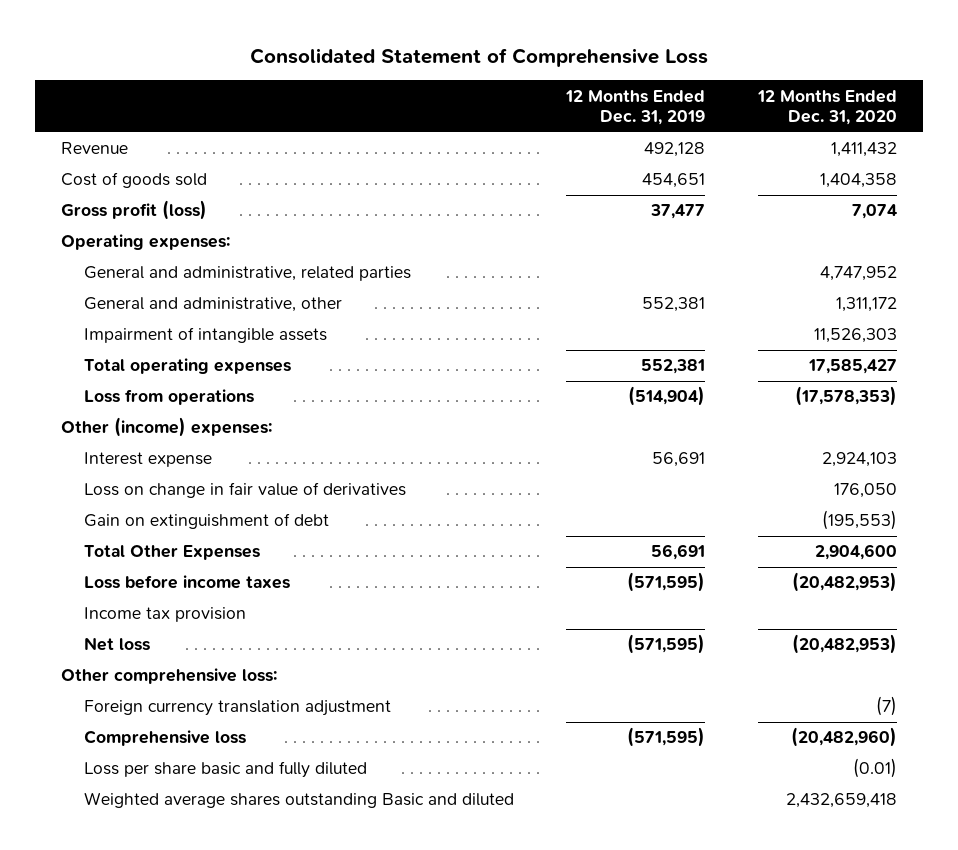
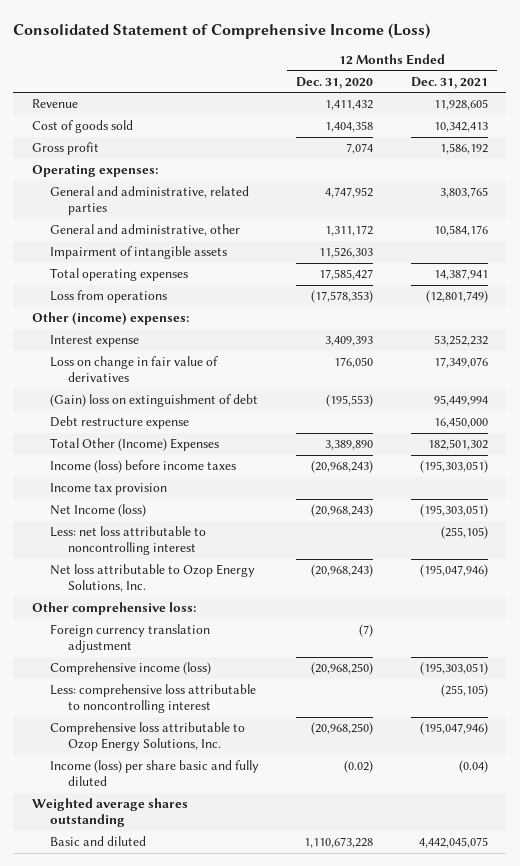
- Consolidated Statement of Comprehensive Loss
+ Consolidated Statement of Comprehensive Income (Loss)
- | 12 Months Ended Dec. 31, 2019 | 12 Months Ended Dec. 31, 2020
+ | 12 Months Ended Dec. 31, 2020 | 12 Months Ended Dec. 31, 2021
- Gross profit (loss) | 37,477 | 7,074
+ Gross profit | 7,074 | 1,586,192
- Interest expense | 56,691 | 2,924,103
+ Interest expense | 3,409,393 | 53,252,232
- Gain on extinguishment of debt | | (195,553)
- Total Other Expenses | 56,691 | 2,904,600
- Loss before income taxes | (571,595) | (20,482,953)
+ (Gain) loss on extinguishment of debt | (195,553) | 95,449,994
+ Debt restructure expense | | 16,450,000
+ Total Other (Income) Expenses | 3,389,890 | 182,501,302
+ Income (loss) before income taxes | (20,968,243) | (195,303,051)
- Net loss | (571,595) | (20,482,953)
+ Net Income (loss) | (20,968,243) | (195,303,051)
+ Less: net loss attributable to noncontrolling interest | | (255,105)
+ Net loss attributable to Ozop Energy Solutions, Inc. | (20,968,243) | (195,047,946)
- Comprehensive loss | (571,595) | (20,482,960)
- Loss per share basic and fully diluted | | (0.01)
- Weighted average shares outstanding Basic and diluted | | 2,432,659,418
+ Comprehensive income (loss) | (20,968,250) | (195,303,051)
+ Less: comprehensive loss attributable to noncontrolling interest | | (255,105)
+ Comprehensive loss attributable to Ozop Energy Solutions, Inc. | (20,968,250) | (195,047,946)
+ Income (loss) per share basic and fully diluted | (0.02) | (0.04)
+ Weighted average shares outstanding
+ Basic and diluted | 1,110,673,228 | 4,442,045,075

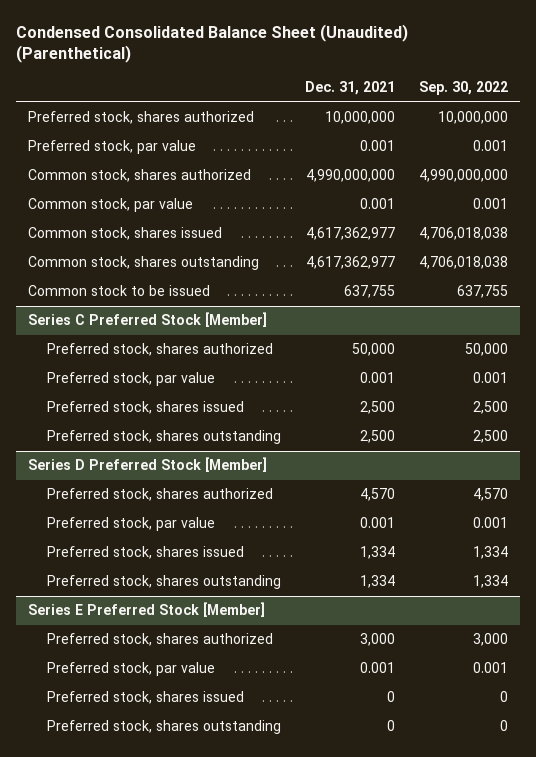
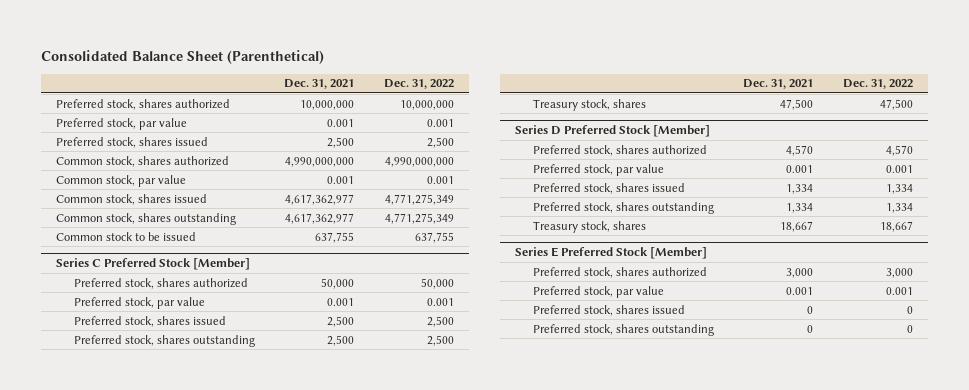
- Condensed Consolidated Balance Sheet (Unaudited) (Parenthetical)
+ Consolidated Balance Sheet (Parenthetical)
- | Dec. 31, 2021 | Sep. 30, 2022
+ | Dec. 31, 2021 | Dec. 31, 2022
+ Preferred stock, shares issued | 2,500 | 2,500
@ Series C Preferred Stock [Member]
+ Treasury stock, shares | 47,500 | 47,500
@ Series D Preferred Stock [Member]
+ Treasury stock, shares | 18,667 | 18,667

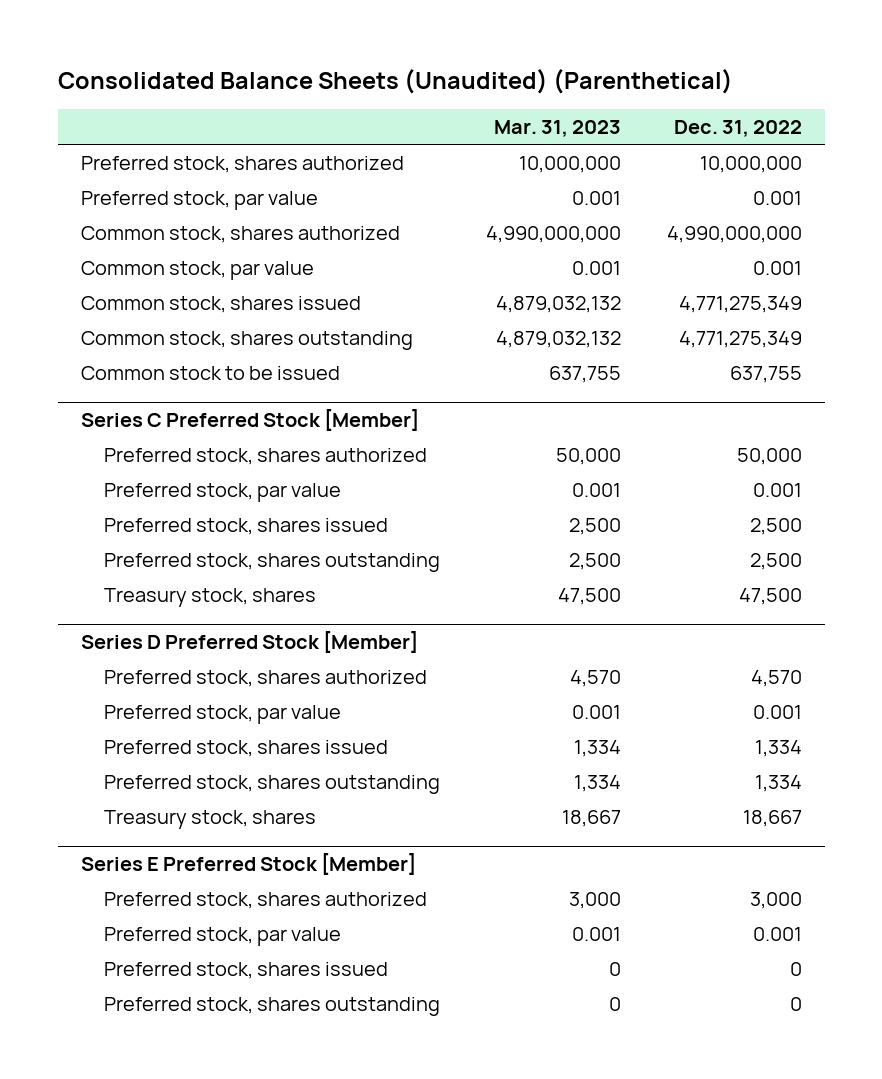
- Consolidated Balance Sheet (Parenthetical)
+ Consolidated Balance Sheets (Unaudited) (Parenthetical)
- | Dec. 31, 2021 | Dec. 31, 2022
+ | Mar. 31, 2023 | Dec. 31, 2022
- Preferred stock, shares issued | 2,500 | 2,500

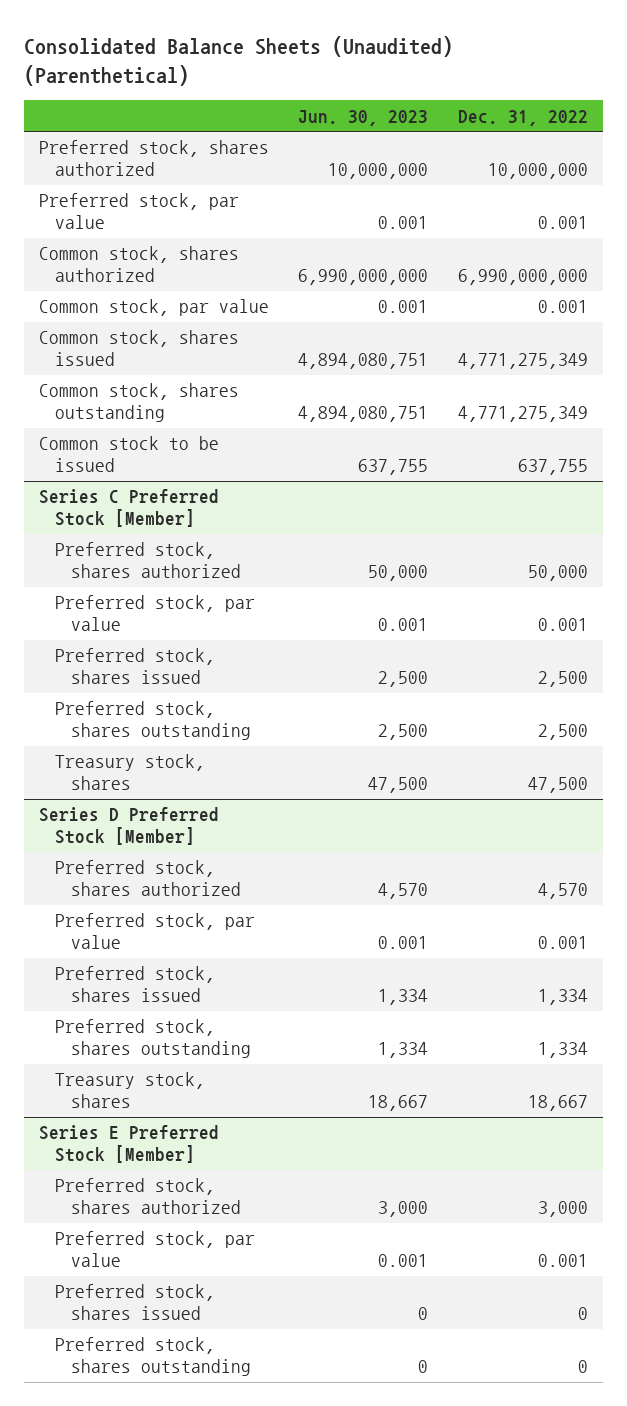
- | Mar. 31, 2023 | Dec. 31, 2022
+ | Jun. 30, 2023 | Dec. 31, 2022
- Common stock, shares authorized | 4,990,000,000 | 4,990,000,000
+ Common stock, shares authorized | 6,990,000,000 | 6,990,000,000

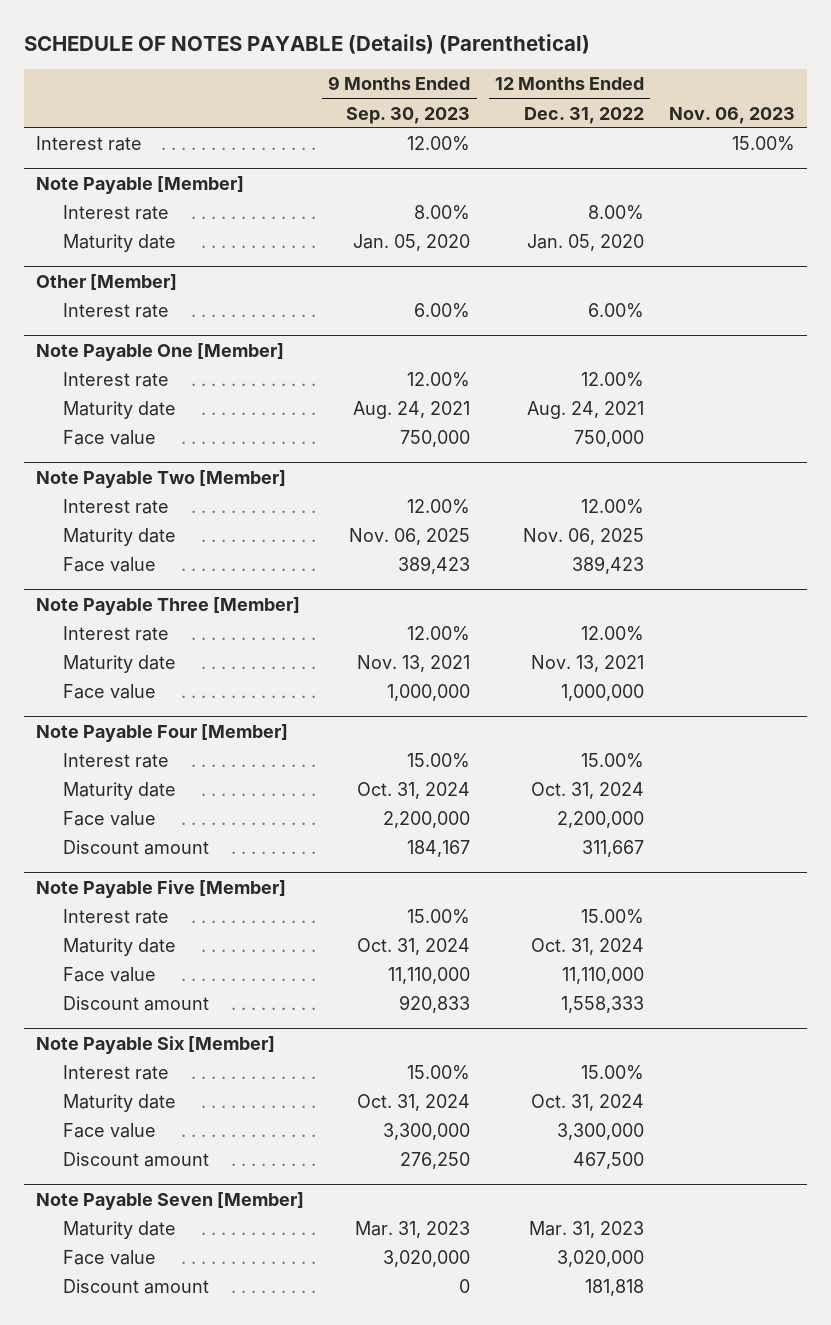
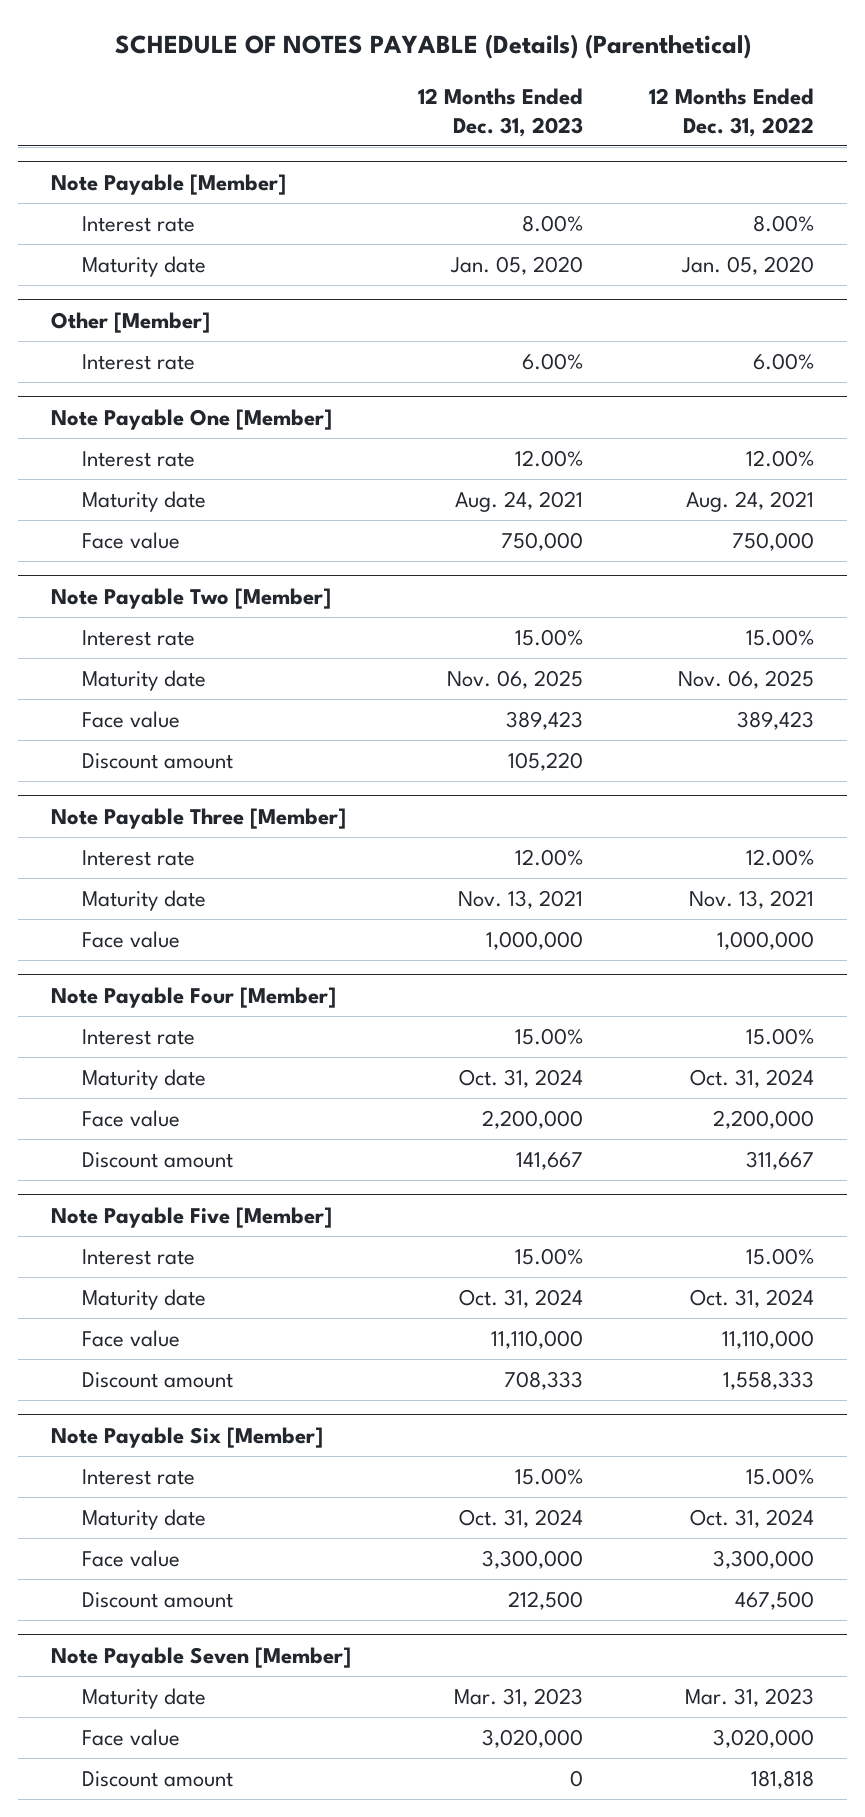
- | 9 Months Ended Sep. 30, 2023 | 12 Months Ended Dec. 31, 2022 | Nov. 06, 2023
+ | 12 Months Ended Dec. 31, 2023 | 12 Months Ended Dec. 31, 2022
- Interest rate | 12.00% | | 15.00%
@ Note Payable Two [Member]
- Interest rate | 12.00% | 12.00% |
+ Interest rate | 15.00% | 15.00%
+ Discount amount | 105,220 |

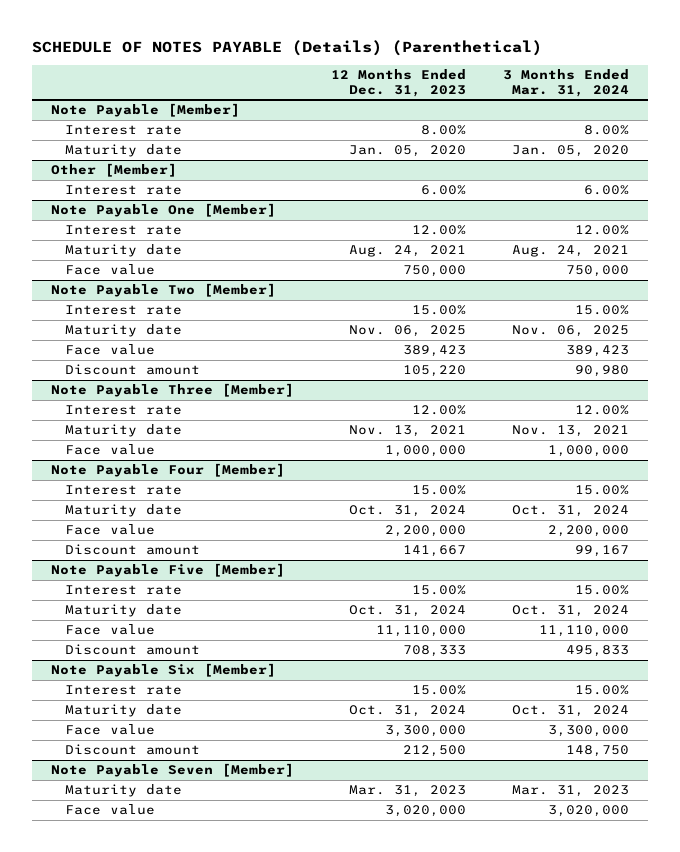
- | 12 Months Ended Dec. 31, 2023 | 12 Months Ended Dec. 31, 2022
+ | 12 Months Ended Dec. 31, 2023 | 3 Months Ended Mar. 31, 2024
@ Note Payable Seven [Member]
- Discount amount | 0 | 181,818

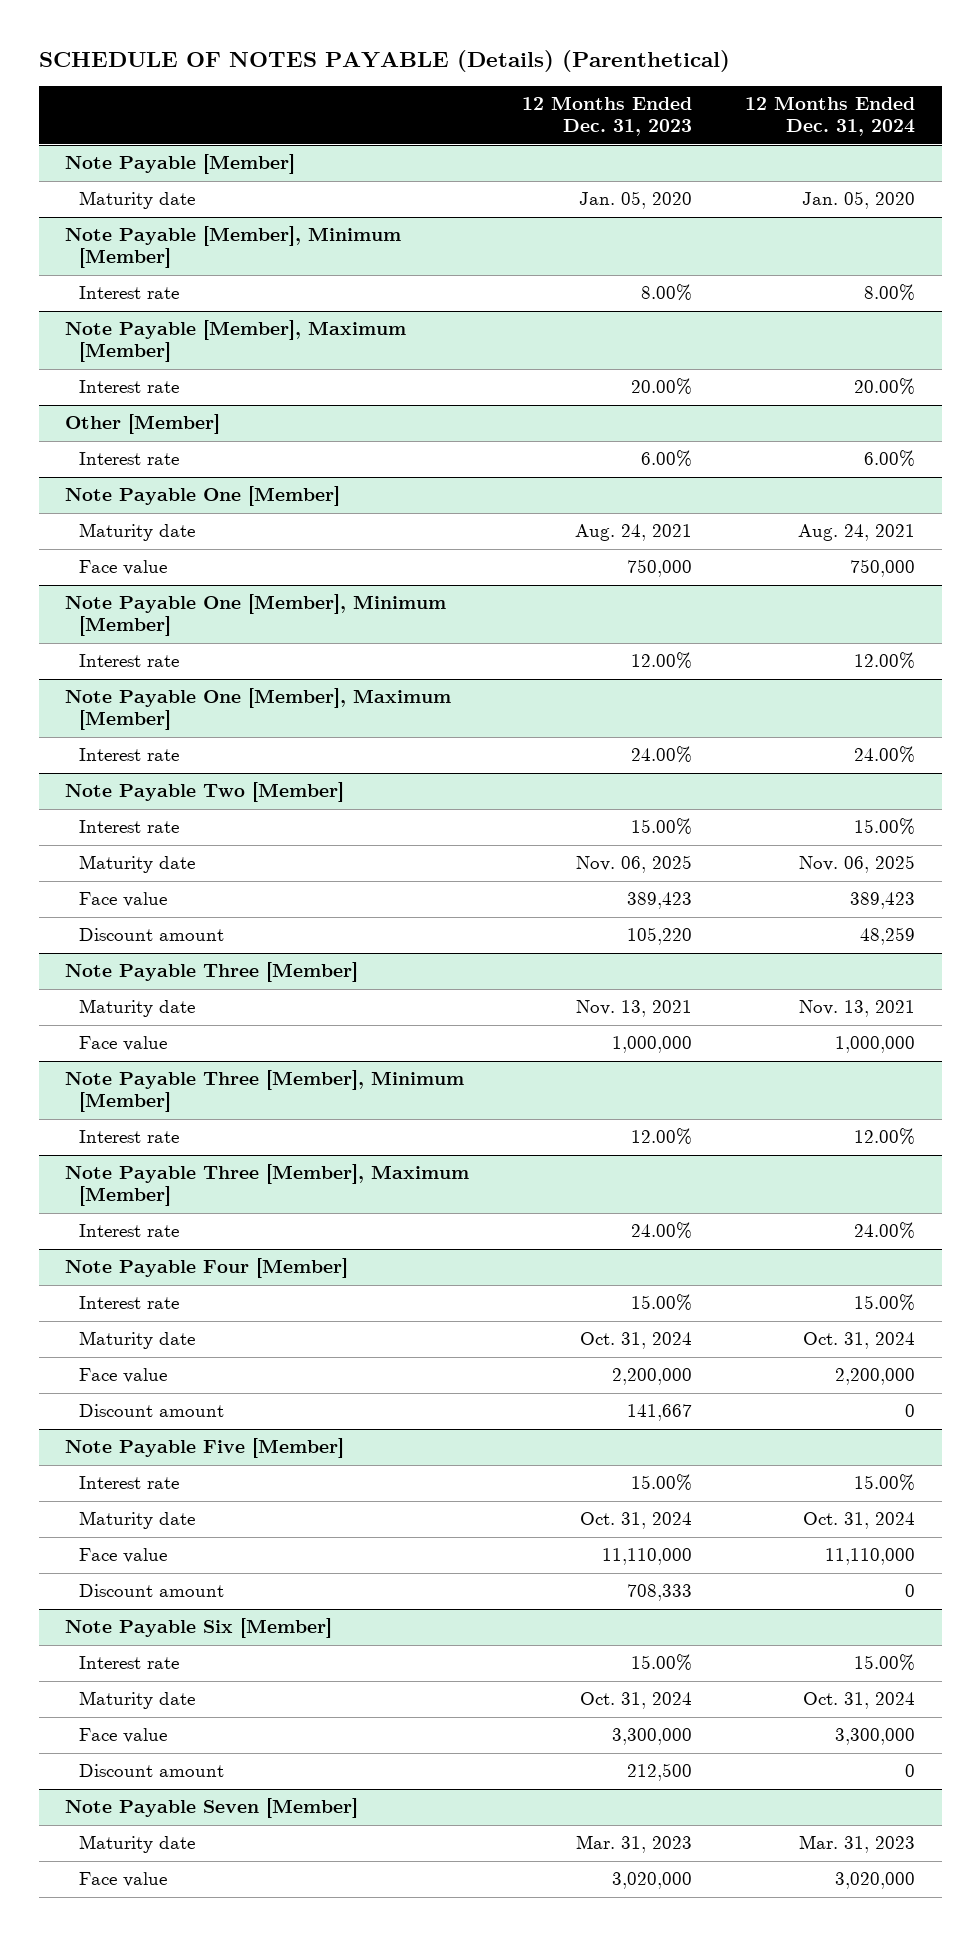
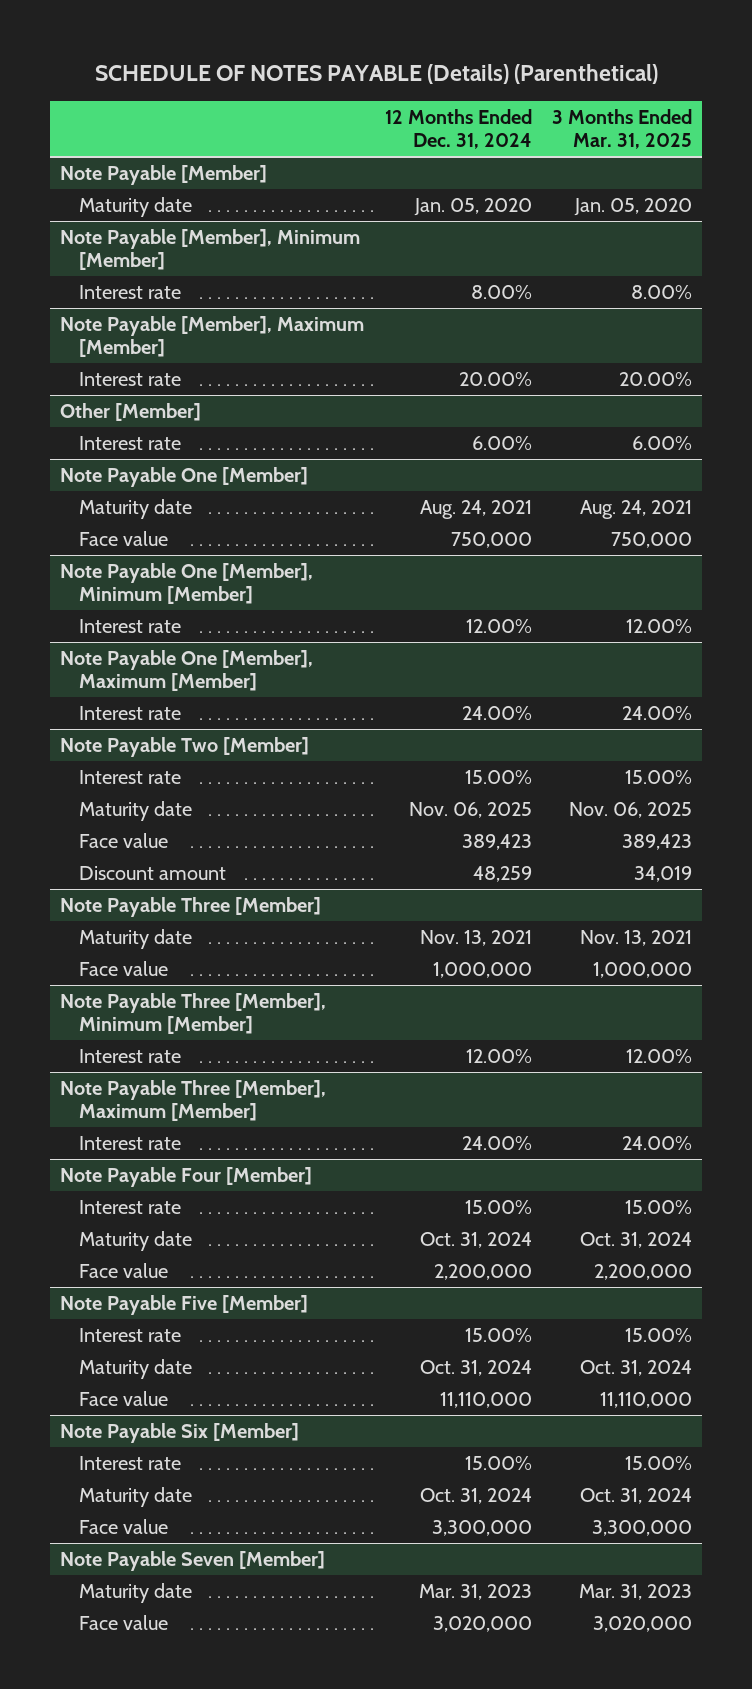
- | 12 Months Ended Dec. 31, 2023 | 12 Months Ended Dec. 31, 2024
+ | 12 Months Ended Dec. 31, 2024 | 3 Months Ended Mar. 31, 2025
@ Note Payable Four [Member]
- Discount amount | 141,667 | 0
@ Note Payable Five [Member]
- Discount amount | 708,333 | 0
@ Note Payable Six [Member]
- Discount amount | 212,500 | 0

